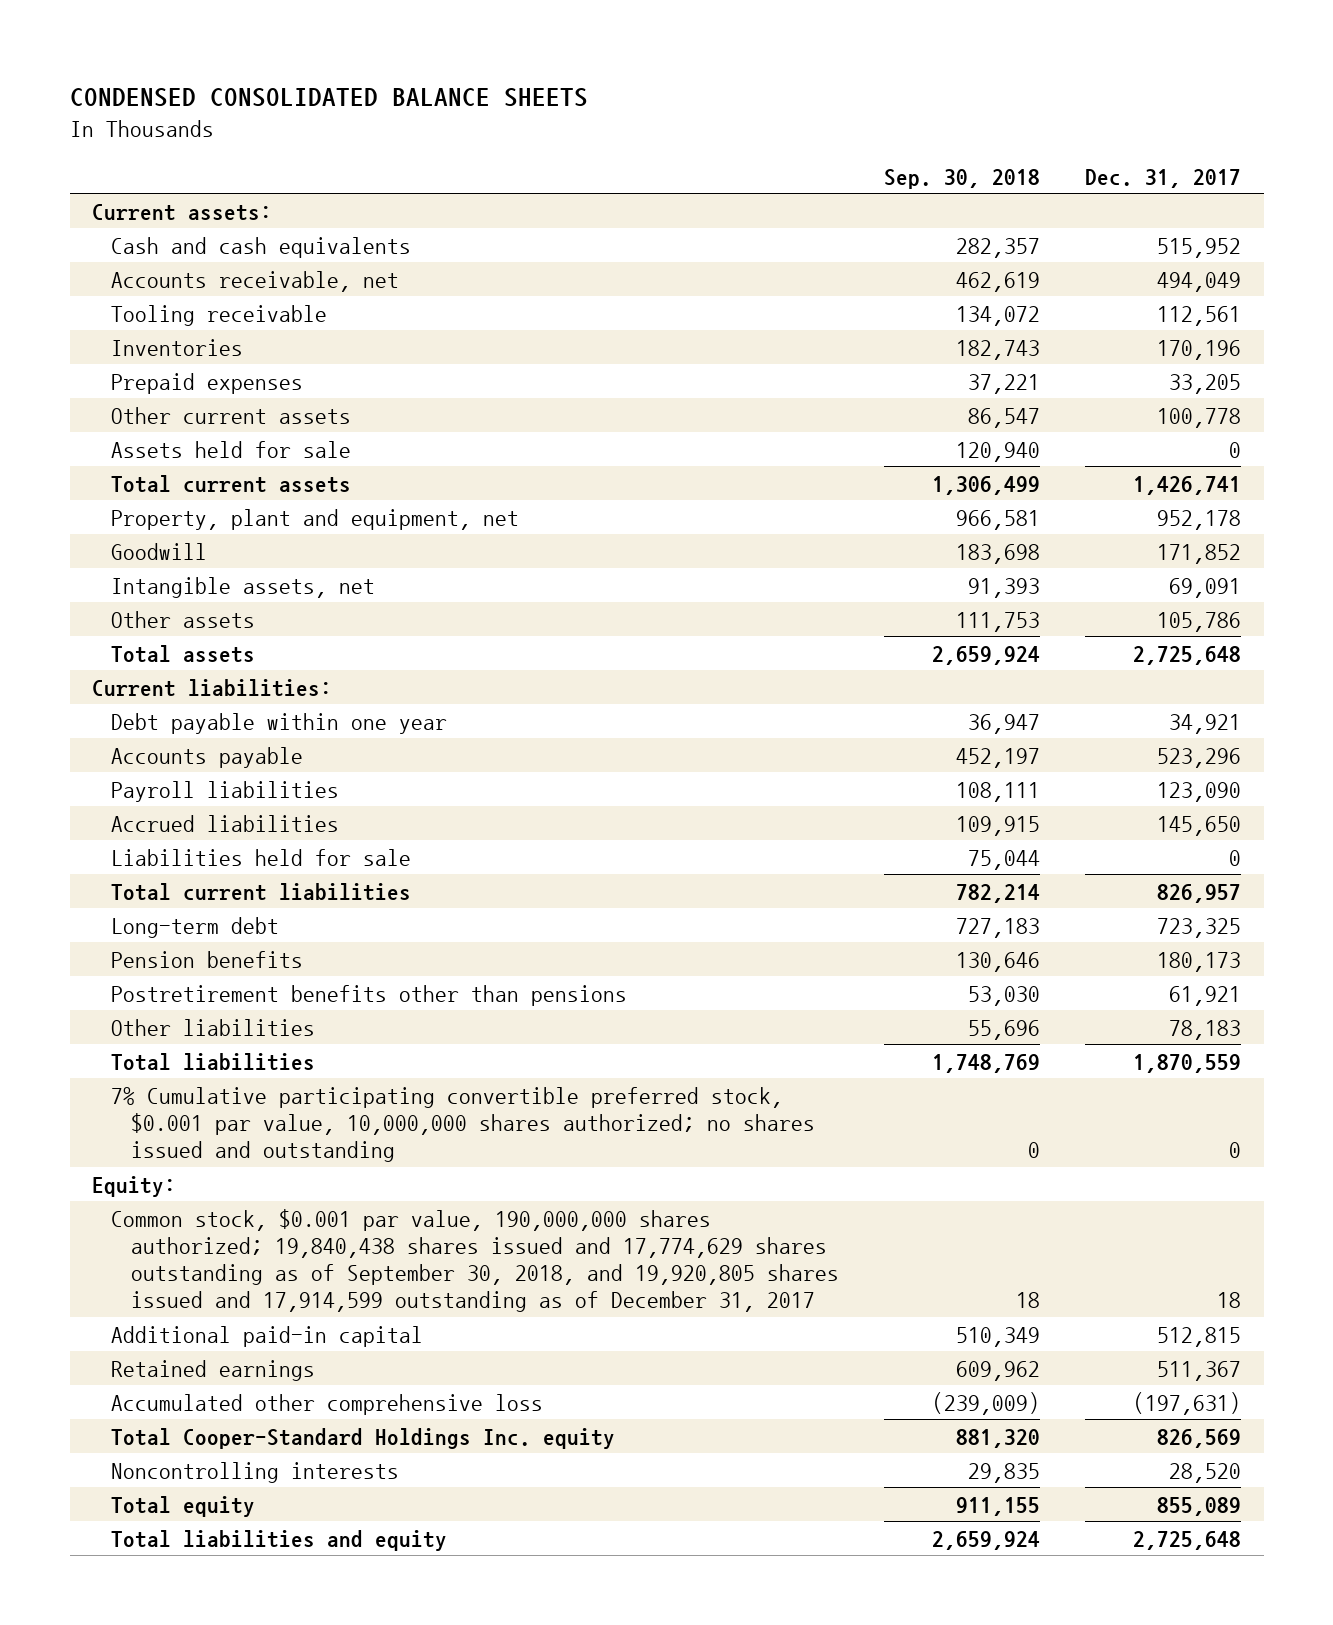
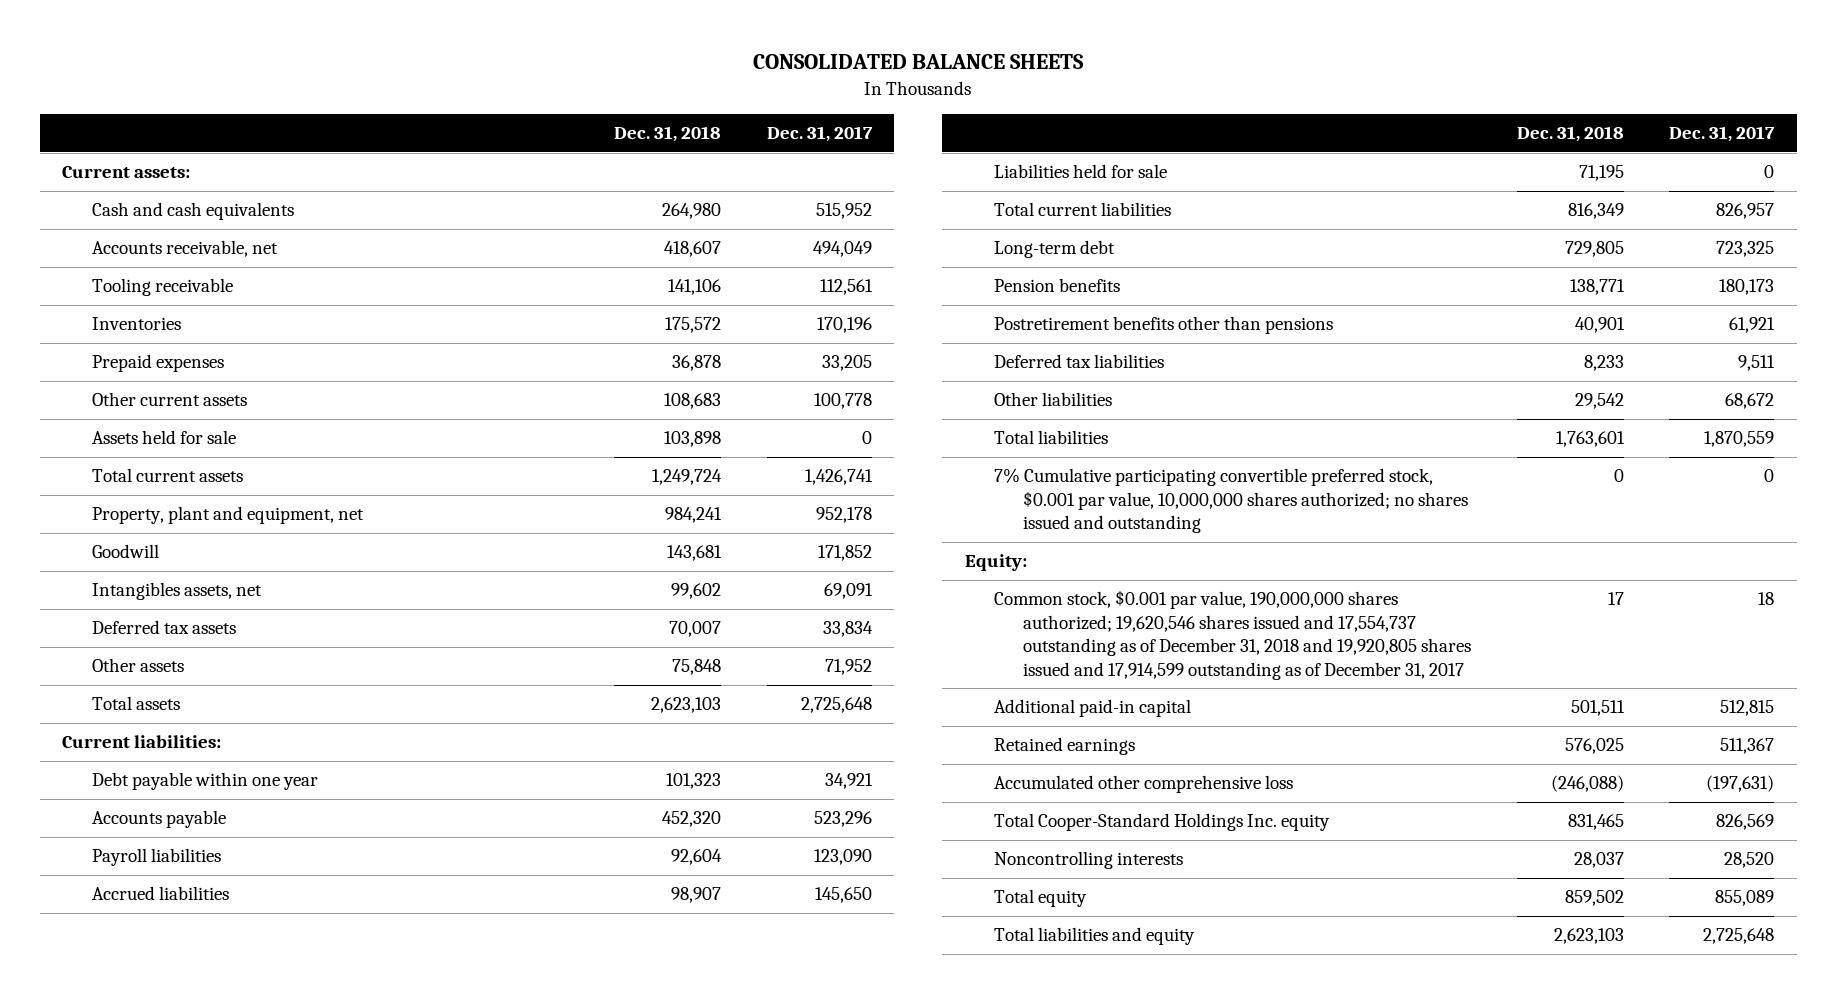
- CONDENSED CONSOLIDATED BALANCE SHEETS
+ CONSOLIDATED BALANCE SHEETS
- | Sep. 30, 2018 | Dec. 31, 2017
+ | Dec. 31, 2018 | Dec. 31, 2017
- Intangible assets, net | 91,393 | 69,091
- Other assets | 111,753 | 105,786
+ Intangibles assets, net | 99,602 | 69,091
+ Deferred tax assets | 70,007 | 33,834
+ Other assets | 75,848 | 71,952
- Other liabilities | 55,696 | 78,183
+ Deferred tax liabilities | 8,233 | 9,511
+ Other liabilities | 29,542 | 68,672
- Common stock, $0.001 par value, 190,000,000 shares authorized; 19,840,438 shares issued and 17,774,629 shares outstanding as of September 30, 2018, and 19,920,805 shares issued and 17,914,599 outstanding as of December 31, 2017 | 18 | 18
+ Common stock, $0.001 par value, 190,000,000 shares authorized; 19,620,546 shares issued and 17,554,737 outstanding as of December 31, 2018 and 19,920,805 shares issued and 17,914,599 outstanding as of December 31, 2017 | 17 | 18

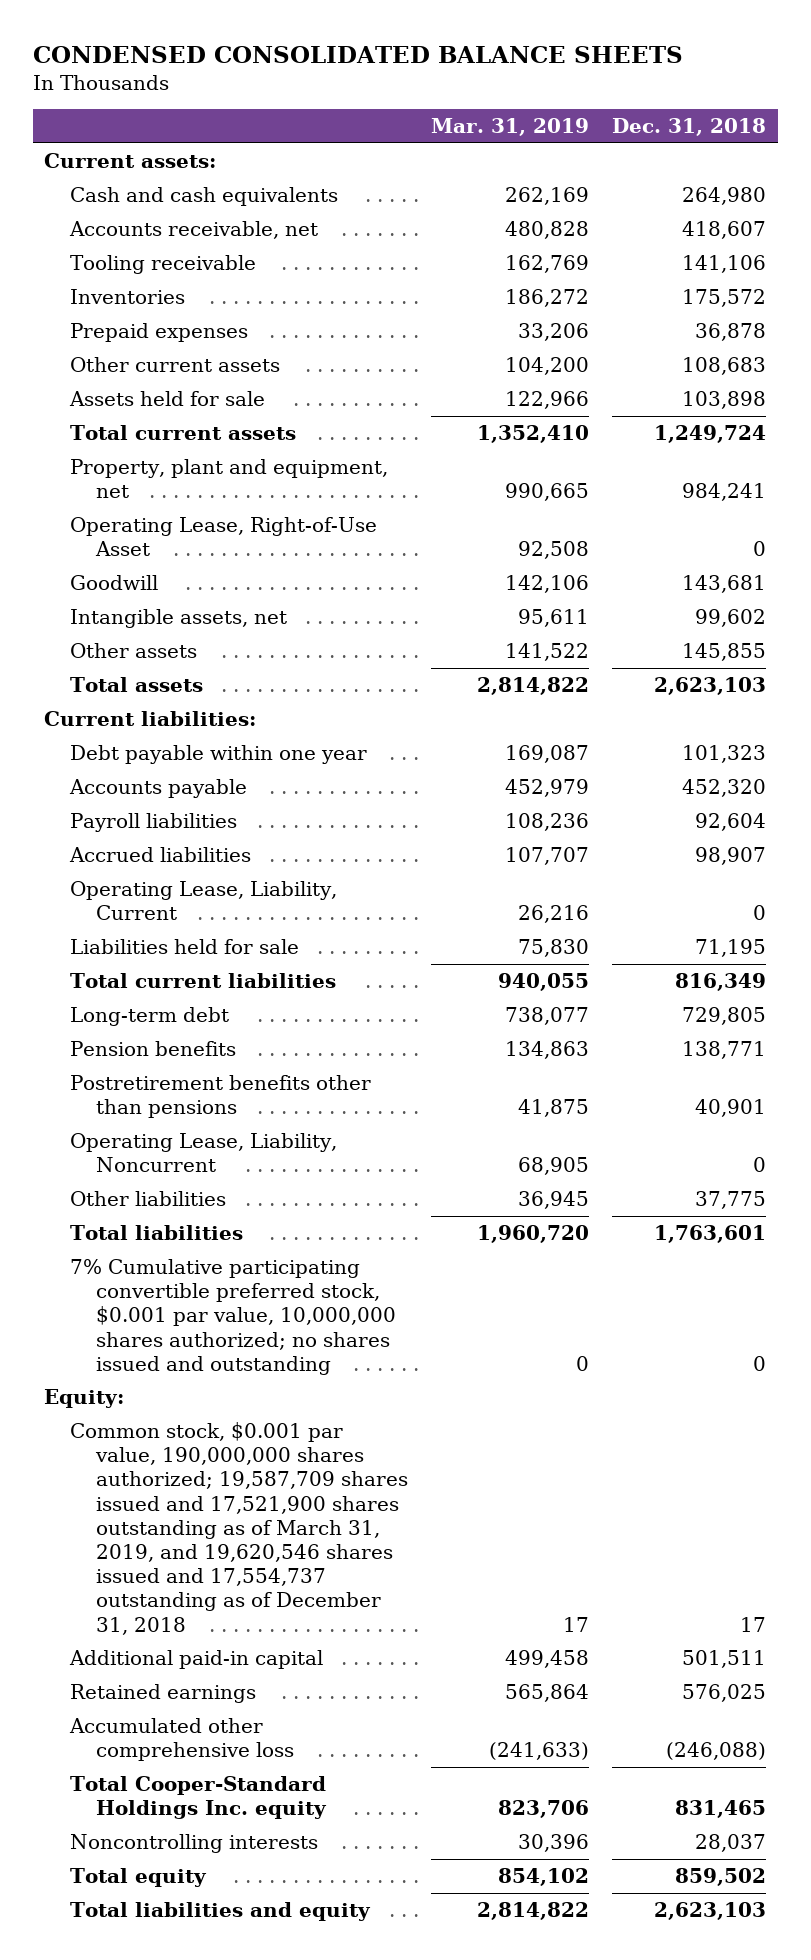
- CONSOLIDATED BALANCE SHEETS
+ CONDENSED CONSOLIDATED BALANCE SHEETS
- | Dec. 31, 2018 | Dec. 31, 2017
+ | Mar. 31, 2019 | Dec. 31, 2018
+ Operating Lease, Right-of-Use Asset | 92,508 | 0
- Intangibles assets, net | 99,602 | 69,091
- Deferred tax assets | 70,007 | 33,834
- Other assets | 75,848 | 71,952
+ Intangible assets, net | 95,611 | 99,602
+ Other assets | 141,522 | 145,855
+ Operating Lease, Liability, Current | 26,216 | 0
- Deferred tax liabilities | 8,233 | 9,511
- Other liabilities | 29,542 | 68,672
+ Operating Lease, Liability, Noncurrent | 68,905 | 0
+ Other liabilities | 36,945 | 37,775
- Common stock, $0.001 par value, 190,000,000 shares authorized; 19,620,546 shares issued and 17,554,737 outstanding as of December 31, 2018 and 19,920,805 shares issued and 17,914,599 outstanding as of December 31, 2017 | 17 | 18
+ Common stock, $0.001 par value, 190,000,000 shares authorized; 19,587,709 shares issued and 17,521,900 shares outstanding as of March 31, 2019, and 19,620,546 shares issued and 17,554,737 outstanding as of December 31, 2018 | 17 | 17

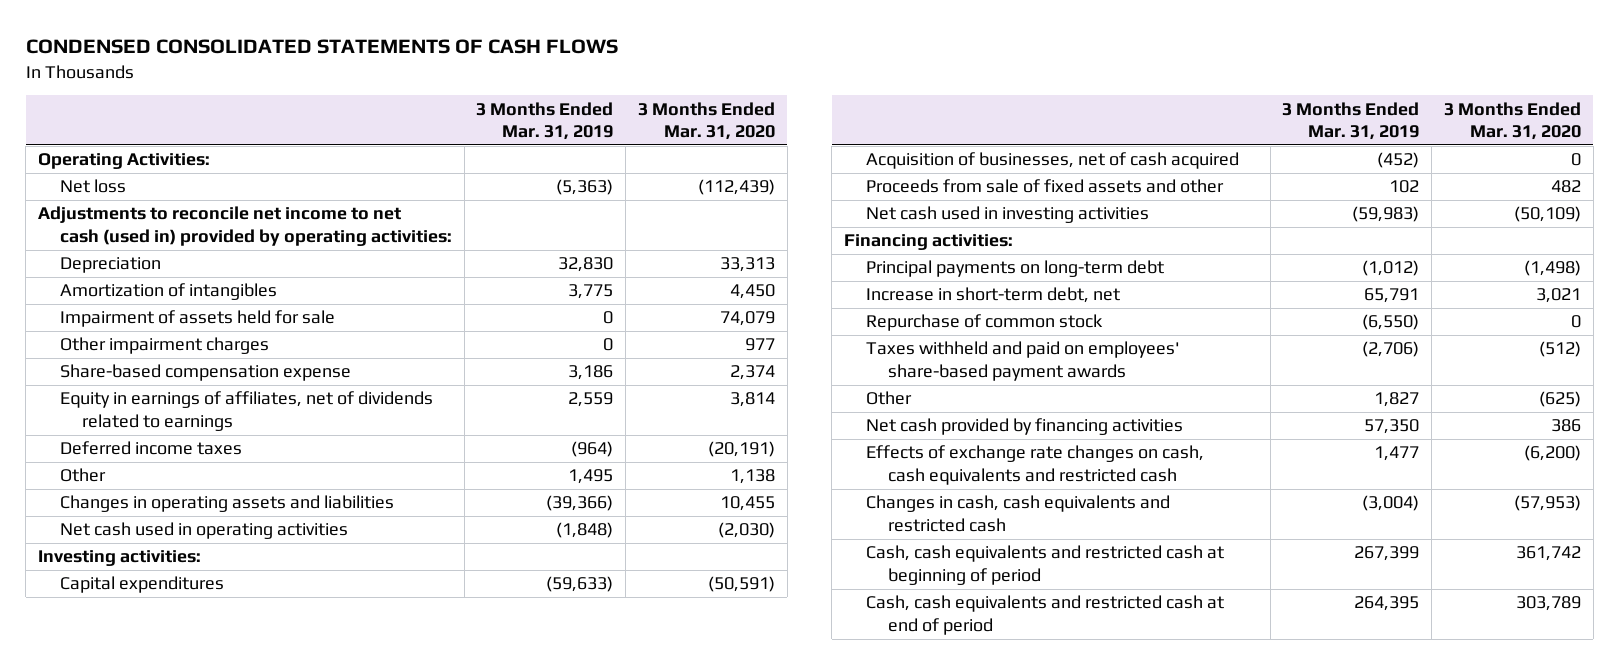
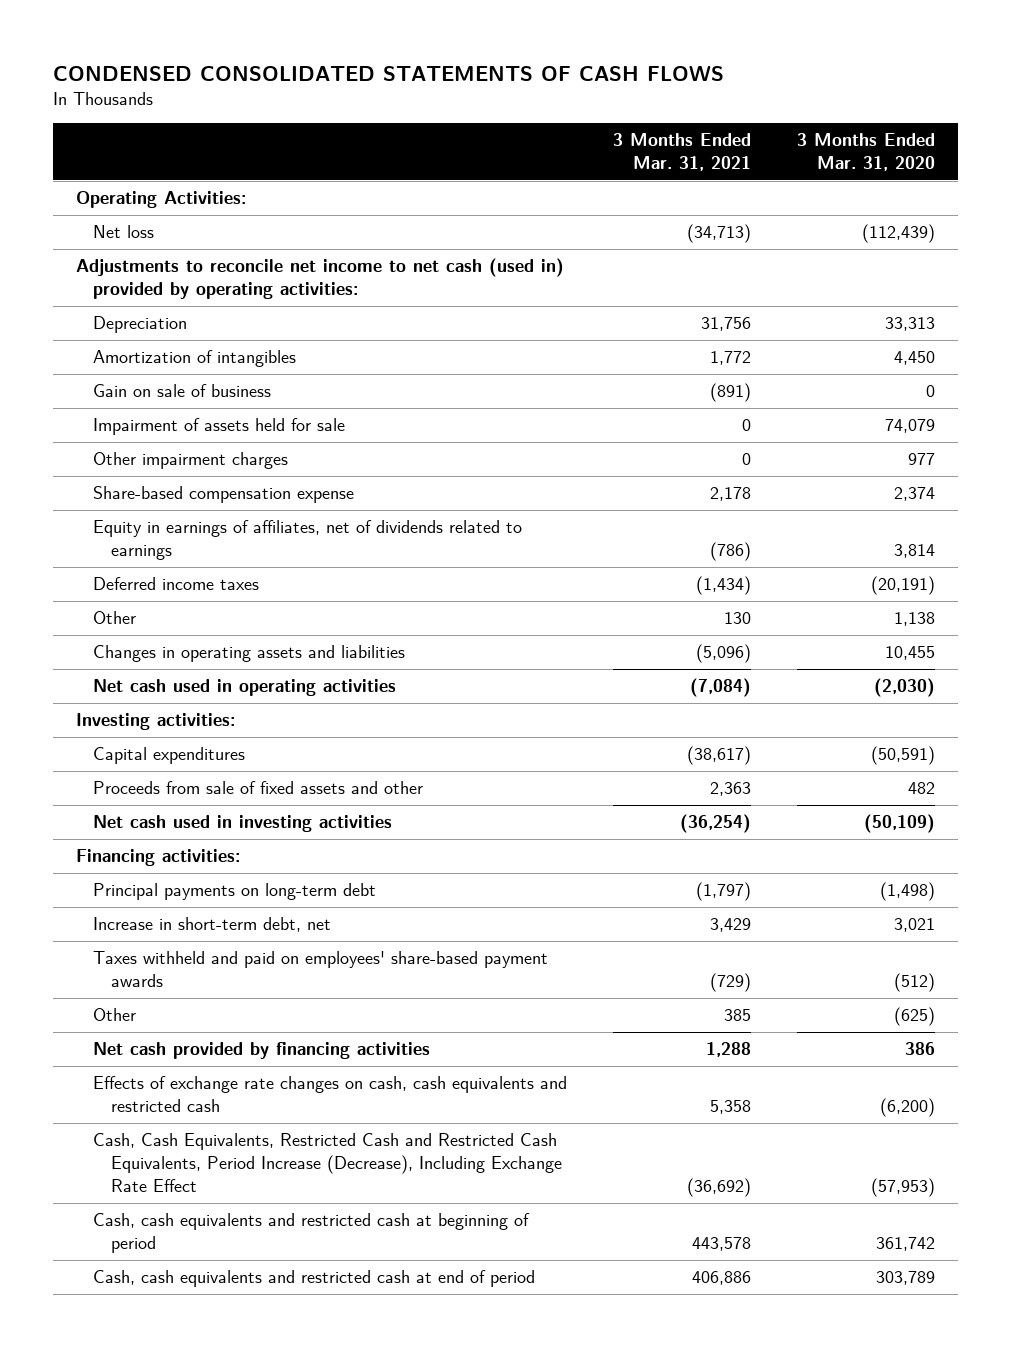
- | 3 Months Ended Mar. 31, 2019 | 3 Months Ended Mar. 31, 2020
+ | 3 Months Ended Mar. 31, 2021 | 3 Months Ended Mar. 31, 2020
+ Gain on sale of business | (891) | 0
- Acquisition of businesses, net of cash acquired | (452) | 0
- Repurchase of common stock | (6,550) | 0
- Changes in cash, cash equivalents and restricted cash | (3,004) | (57,953)
+ Cash, Cash Equivalents, Restricted Cash and Restricted Cash Equivalents, Period Increase (Decrease), Including Exchange Rate Effect | (36,692) | (57,953)

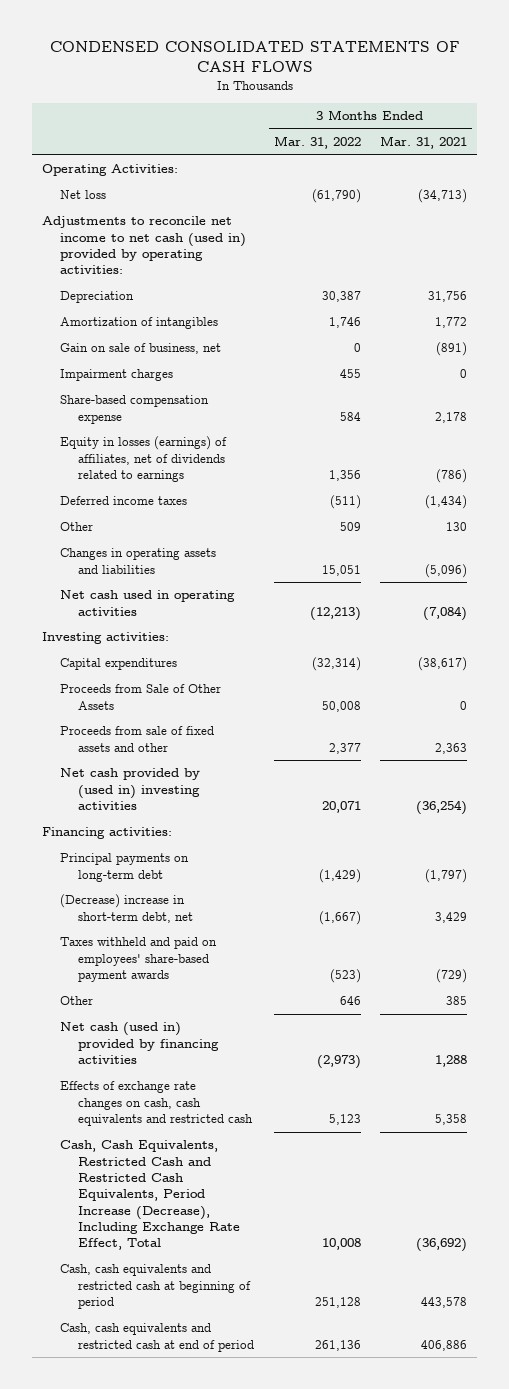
- | 3 Months Ended Mar. 31, 2021 | 3 Months Ended Mar. 31, 2020
+ | 3 Months Ended Mar. 31, 2022 | 3 Months Ended Mar. 31, 2021
- Gain on sale of business | (891) | 0
- Impairment of assets held for sale | 0 | 74,079
- Other impairment charges | 0 | 977
+ Gain on sale of business, net | 0 | (891)
+ Impairment charges | 455 | 0
- Equity in earnings of affiliates, net of dividends related to earnings | (786) | 3,814
+ Equity in losses (earnings) of affiliates, net of dividends related to earnings | 1,356 | (786)
+ Proceeds from Sale of Other Assets | 50,008 | 0
- Net cash used in investing activities | (36,254) | (50,109)
+ Net cash provided by (used in) investing activities | 20,071 | (36,254)
- Increase in short-term debt, net | 3,429 | 3,021
+ (Decrease) increase in short-term debt, net | (1,667) | 3,429
- Net cash provided by financing activities | 1,288 | 386
+ Net cash (used in) provided by financing activities | (2,973) | 1,288
- Cash, Cash Equivalents, Restricted Cash and Restricted Cash Equivalents, Period Increase (Decrease), Including Exchange Rate Effect | (36,692) | (57,953)
+ Cash, Cash Equivalents, Restricted Cash and Restricted Cash Equivalents, Period Increase (Decrease), Including Exchange Rate Effect, Total | 10,008 | (36,692)

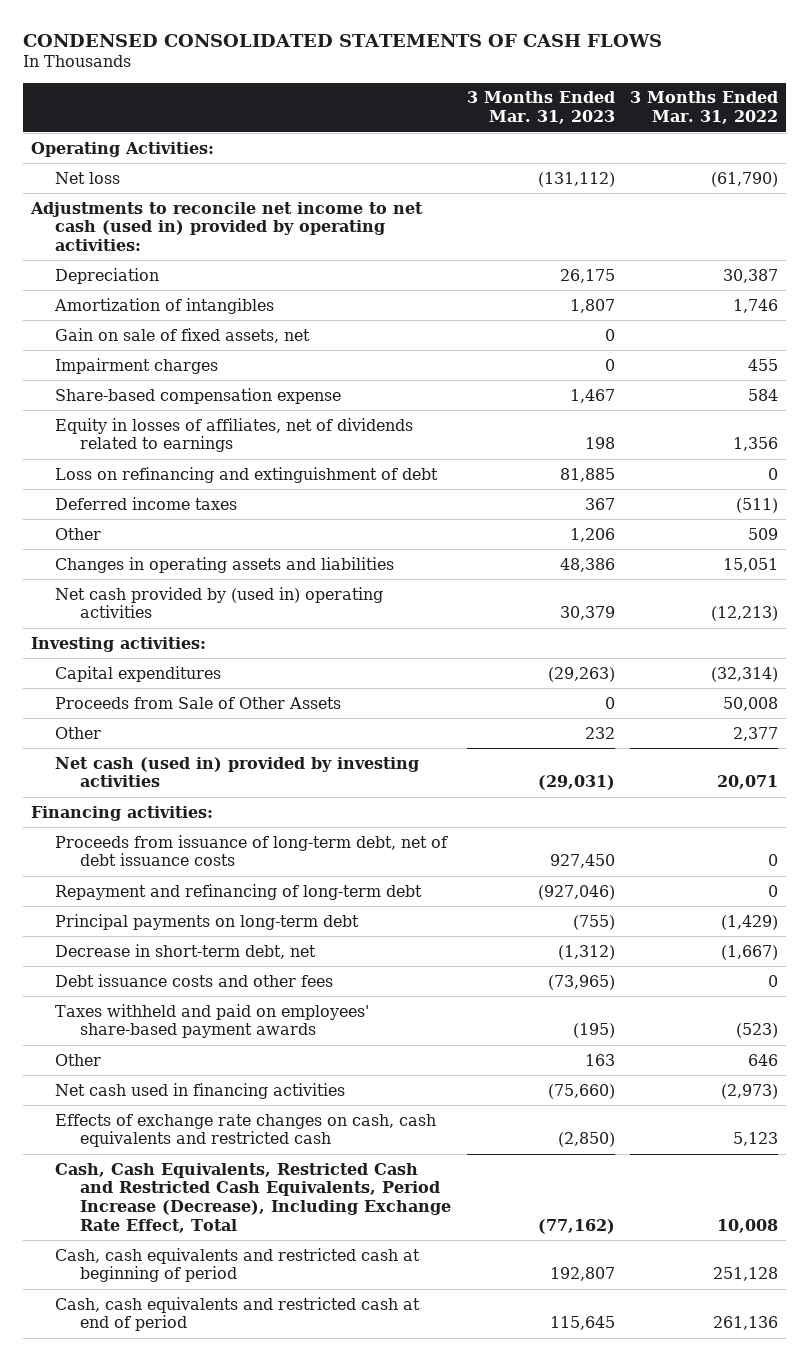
- | 3 Months Ended Mar. 31, 2022 | 3 Months Ended Mar. 31, 2021
+ | 3 Months Ended Mar. 31, 2023 | 3 Months Ended Mar. 31, 2022
- Gain on sale of business, net | 0 | (891)
+ Gain on sale of fixed assets, net | 0 |
- Equity in losses (earnings) of affiliates, net of dividends related to earnings | 1,356 | (786)
+ Equity in losses of affiliates, net of dividends related to earnings | 198 | 1,356
+ Loss on refinancing and extinguishment of debt | 81,885 | 0
- Net cash used in operating activities | (12,213) | (7,084)
+ Net cash provided by (used in) operating activities | 30,379 | (12,213)
- Proceeds from sale of fixed assets and other | 2,377 | 2,363
- Net cash provided by (used in) investing activities | 20,071 | (36,254)
+ Other | 232 | 2,377
+ Net cash (used in) provided by investing activities | (29,031) | 20,071
+ Proceeds from issuance of long-term debt, net of debt issuance costs | 927,450 | 0
+ Repayment and refinancing of long-term debt | (927,046) | 0
- (Decrease) increase in short-term debt, net | (1,667) | 3,429
+ Decrease in short-term debt, net | (1,312) | (1,667)
+ Debt issuance costs and other fees | (73,965) | 0
- Net cash (used in) provided by financing activities | (2,973) | 1,288
+ Net cash used in financing activities | (75,660) | (2,973)

